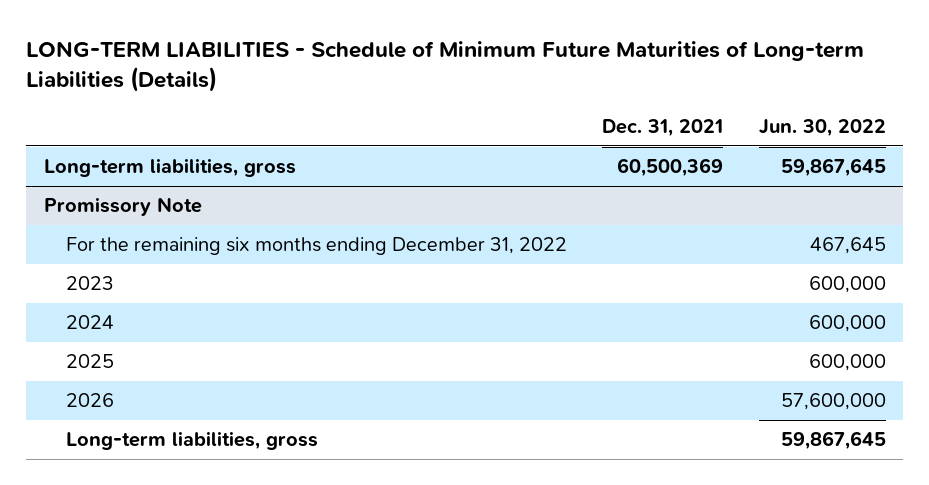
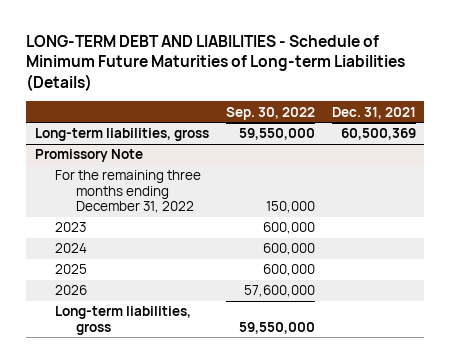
- LONG-TERM LIABILITIES - Schedule of Minimum Future Maturities of Long-term Liabilities (Details)
+ LONG-TERM DEBT AND LIABILITIES - Schedule of Minimum Future Maturities of Long-term Liabilities (Details)
- | Dec. 31, 2021 | Jun. 30, 2022
+ | Sep. 30, 2022 | Dec. 31, 2021
@ Promissory Note
- For the remaining six months ending December 31, 2022 | | 467,645
+ For the remaining three months ending December 31, 2022 | 150,000 |

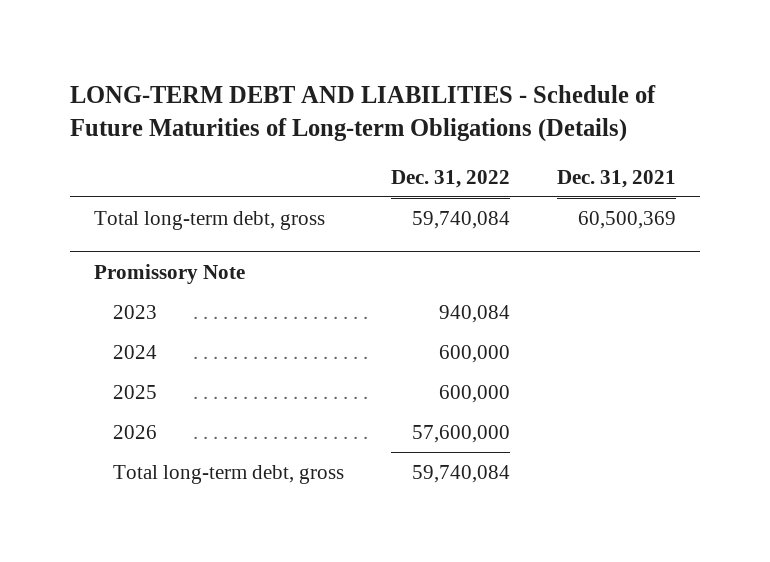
- LONG-TERM DEBT AND LIABILITIES - Schedule of Minimum Future Maturities of Long-term Liabilities (Details)
+ LONG-TERM DEBT AND LIABILITIES - Schedule of Future Maturities of Long-term Obligations (Details)
- | Sep. 30, 2022 | Dec. 31, 2021
+ | Dec. 31, 2022 | Dec. 31, 2021
- Long-term liabilities, gross | 59,550,000 | 60,500,369
+ Total long-term debt, gross | 59,740,084 | 60,500,369
@ Promissory Note
- For the remaining three months ending December 31, 2022 | 150,000 |
- Long-term liabilities, gross | 59,550,000 |
+ Total long-term debt, gross | 59,740,084 |

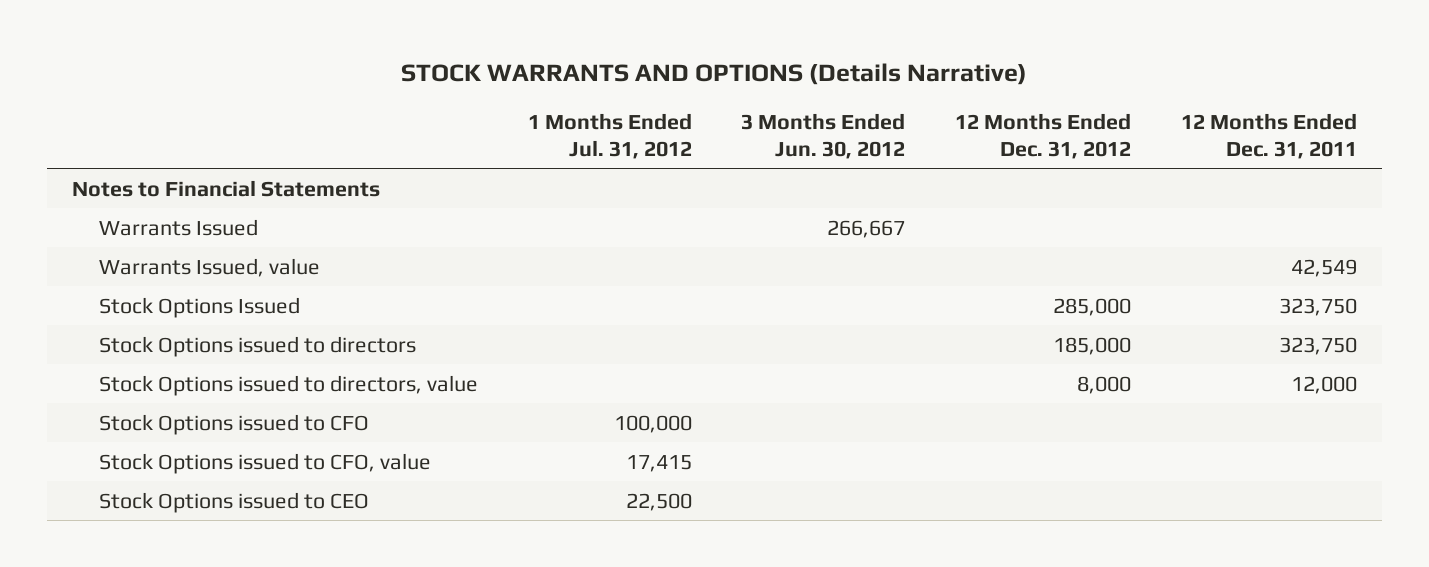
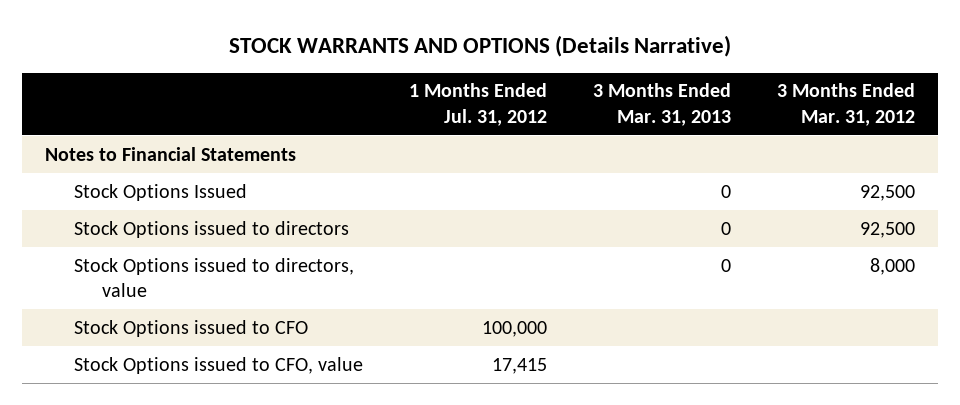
- | 1 Months Ended Jul. 31, 2012 | 3 Months Ended Jun. 30, 2012 | 12 Months Ended Dec. 31, 2012 | 12 Months Ended Dec. 31, 2011
+ | 1 Months Ended Jul. 31, 2012 | 3 Months Ended Mar. 31, 2013 | 3 Months Ended Mar. 31, 2012
- Warrants Issued | | 266,667 | |
- Warrants Issued, value | | | | 42,549
- Stock Options issued to CEO | 22,500 | | |

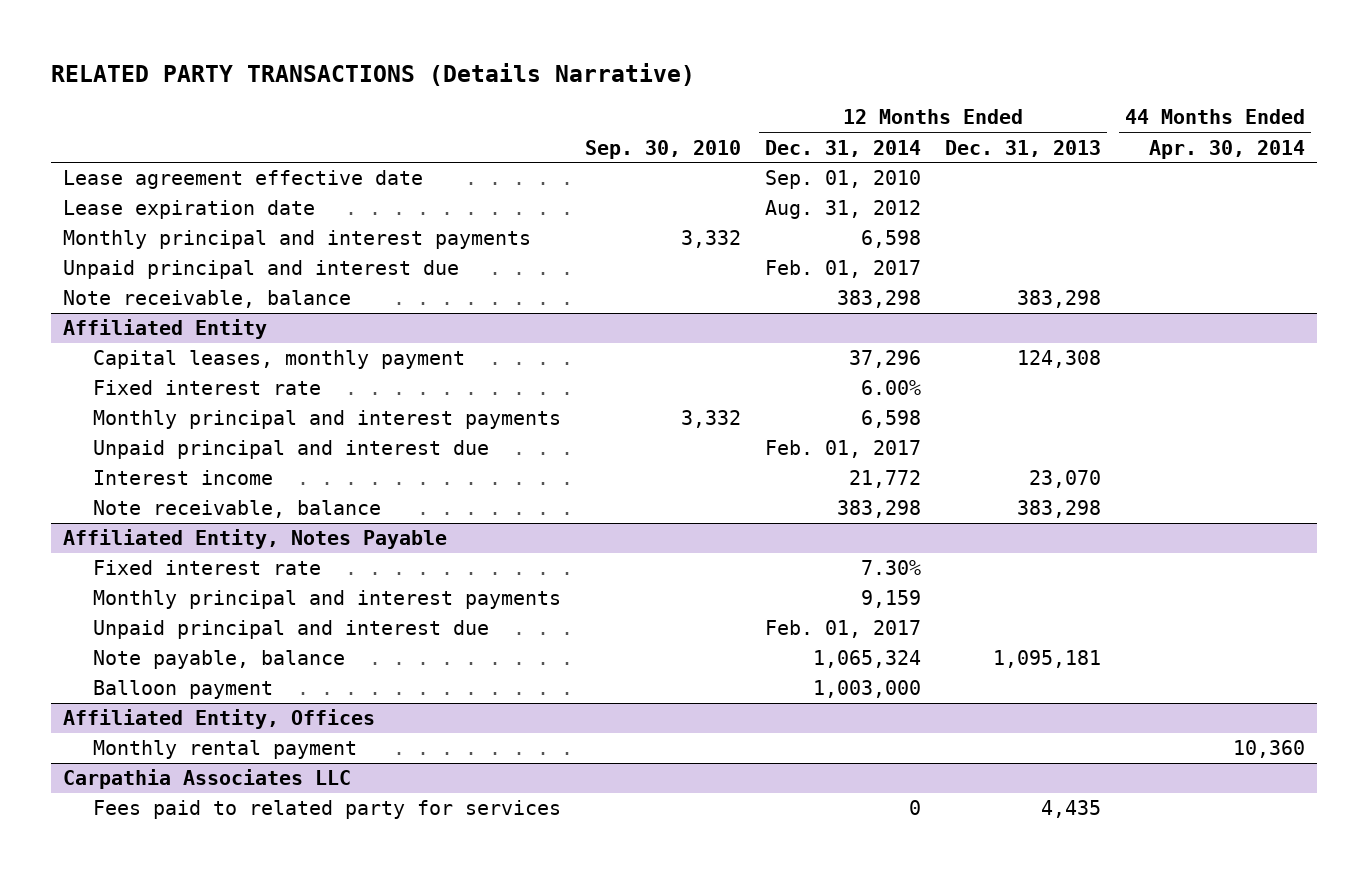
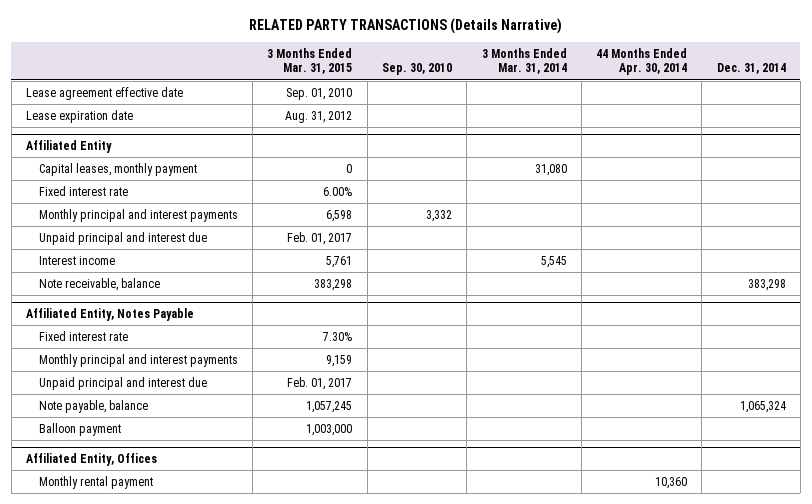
- | Sep. 30, 2010 | 12 Months Ended Dec. 31, 2014 | 12 Months Ended Dec. 31, 2013 | 44 Months Ended Apr. 30, 2014
+ | 3 Months Ended Mar. 31, 2015 | Sep. 30, 2010 | 3 Months Ended Mar. 31, 2014 | 44 Months Ended Apr. 30, 2014 | Dec. 31, 2014
- Monthly principal and interest payments | 3,332 | 6,598 | |
- Unpaid principal and interest due | | Feb. 01, 2017 | |
- Note receivable, balance | | 383,298 | 383,298 |
- Carpathia Associates LLC
- Fees paid to related party for services | | 0 | 4,435 |

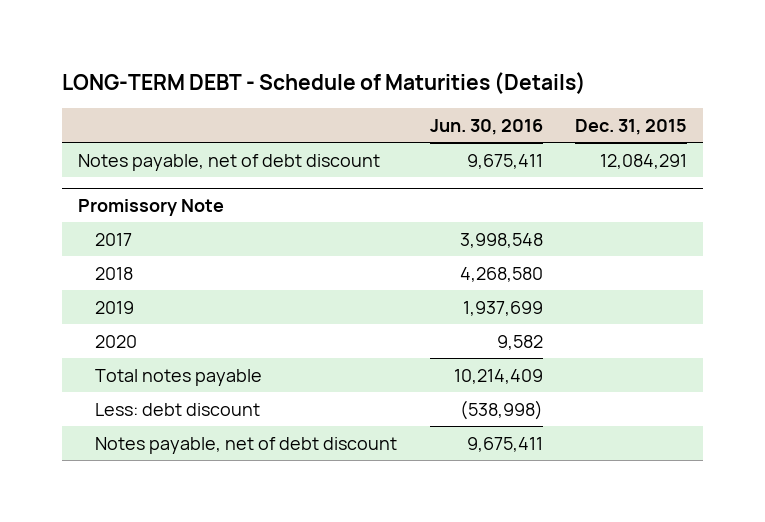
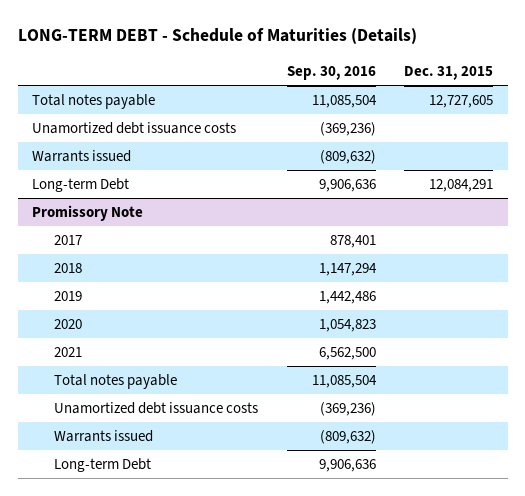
- | Jun. 30, 2016 | Dec. 31, 2015
+ | Sep. 30, 2016 | Dec. 31, 2015
- Notes payable, net of debt discount | 9,675,411 | 12,084,291
+ Total notes payable | 11,085,504 | 12,727,605
+ Unamortized debt issuance costs | (369,236) |
+ Warrants issued | (809,632) |
+ Long-term Debt | 9,906,636 | 12,084,291
@ Promissory Note
+ 2021 | 6,562,500 |
- Less: debt discount | (538,998) |
- Notes payable, net of debt discount | 9,675,411 |
+ Unamortized debt issuance costs | (369,236) |
+ Warrants issued | (809,632) |
+ Long-term Debt | 9,906,636 |

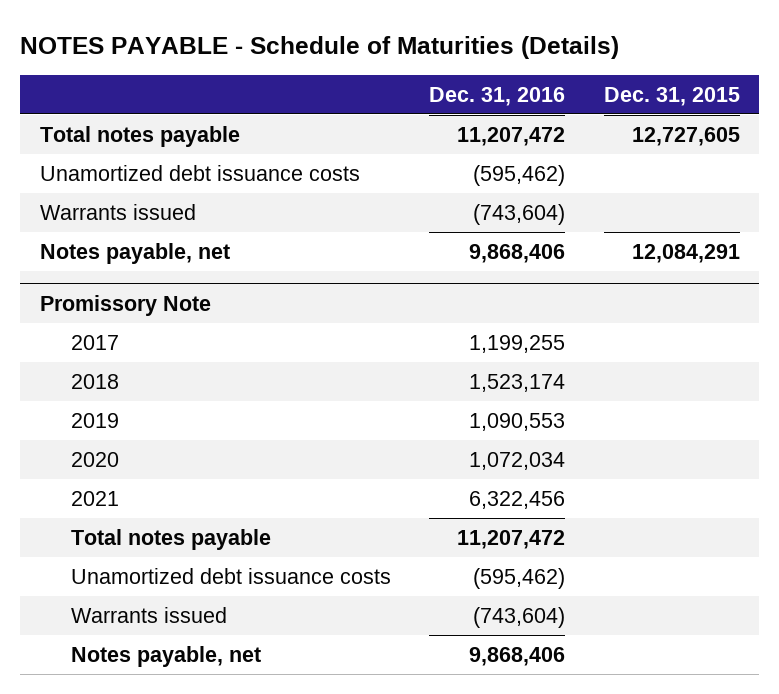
- LONG-TERM DEBT - Schedule of Maturities (Details)
+ NOTES PAYABLE - Schedule of Maturities (Details)
- | Sep. 30, 2016 | Dec. 31, 2015
+ | Dec. 31, 2016 | Dec. 31, 2015
- Long-term Debt | 9,906,636 | 12,084,291
+ Notes payable, net | 9,868,406 | 12,084,291
@ Promissory Note
- Long-term Debt | 9,906,636 |
+ Notes payable, net | 9,868,406 |

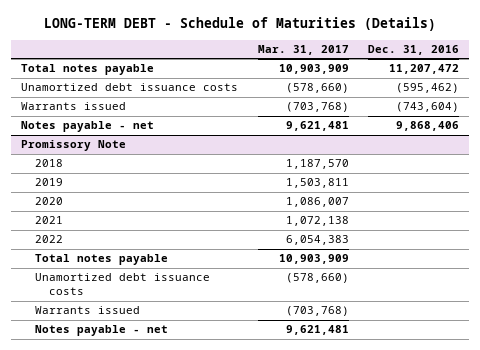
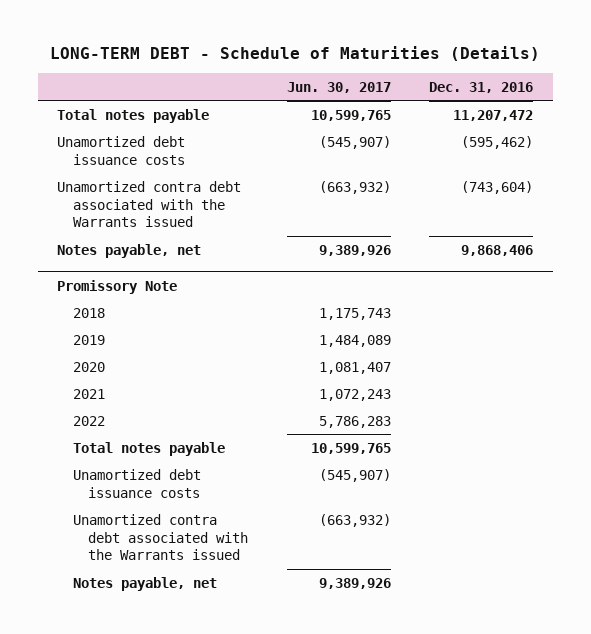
- | Mar. 31, 2017 | Dec. 31, 2016
+ | Jun. 30, 2017 | Dec. 31, 2016
- Warrants issued | (703,768) | (743,604)
- Notes payable - net | 9,621,481 | 9,868,406
+ Unamortized contra debt associated with the Warrants issued | (663,932) | (743,604)
+ Notes payable, net | 9,389,926 | 9,868,406
@ Promissory Note
- Warrants issued | (703,768) |
- Notes payable - net | 9,621,481 |
+ Unamortized contra debt associated with the Warrants issued | (663,932) |
+ Notes payable, net | 9,389,926 |

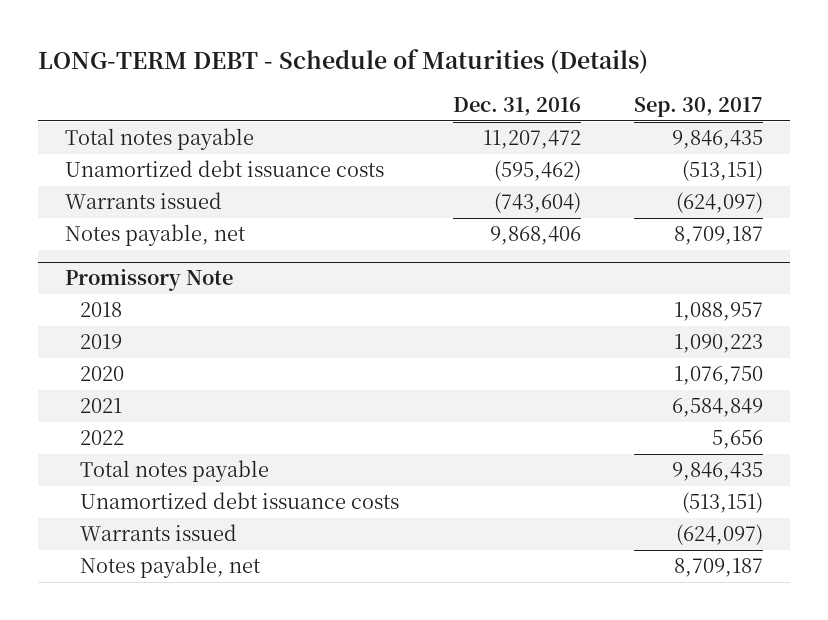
- | Jun. 30, 2017 | Dec. 31, 2016
+ | Dec. 31, 2016 | Sep. 30, 2017
- Unamortized contra debt associated with the Warrants issued | (663,932) | (743,604)
+ Warrants issued | (743,604) | (624,097)
@ Promissory Note
- Unamortized contra debt associated with the Warrants issued | (663,932) |
+ Warrants issued | | (624,097)

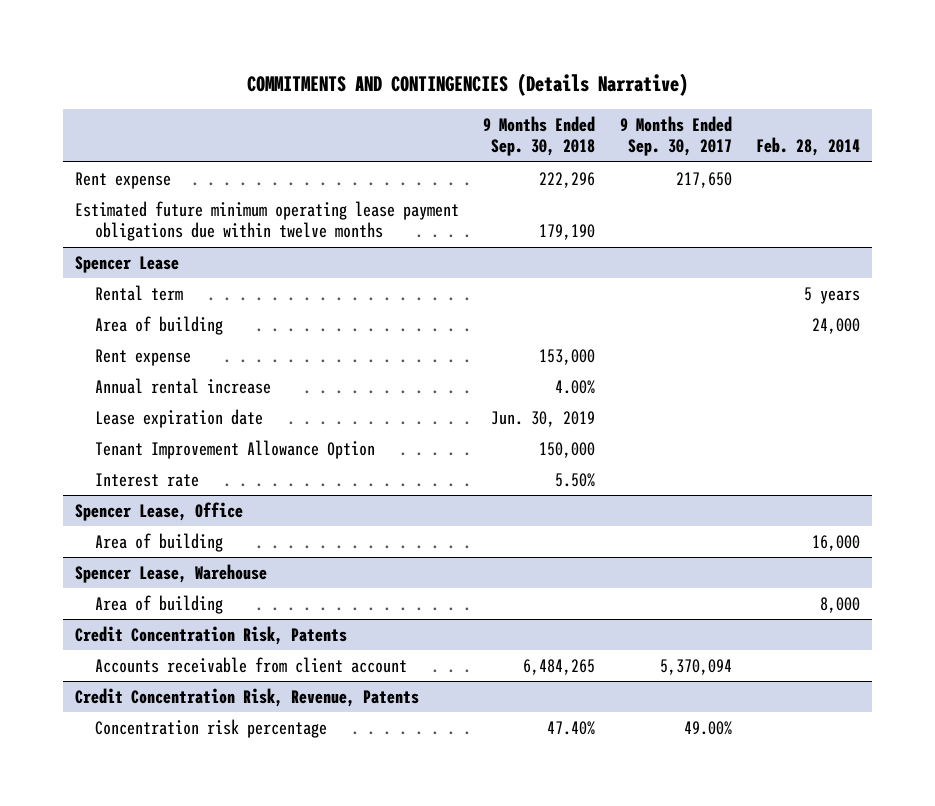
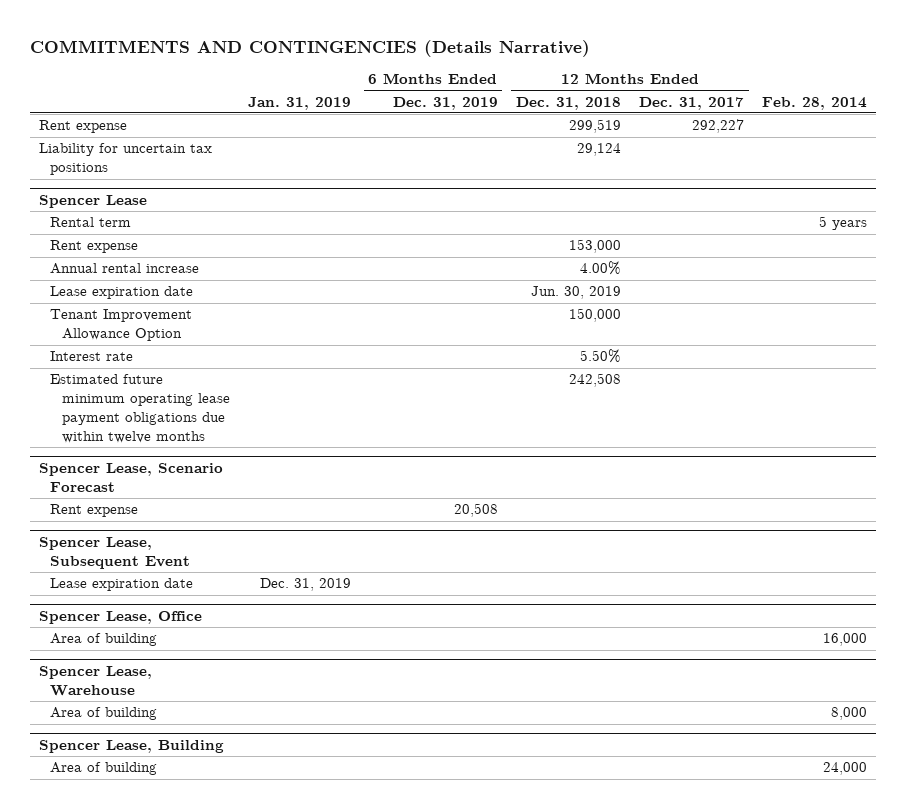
- | 9 Months Ended Sep. 30, 2018 | 9 Months Ended Sep. 30, 2017 | Feb. 28, 2014
+ | Jan. 31, 2019 | 6 Months Ended Dec. 31, 2019 | 12 Months Ended Dec. 31, 2018 | 12 Months Ended Dec. 31, 2017 | Feb. 28, 2014
- Estimated future minimum operating lease payment obligations due within twelve months | 179,190 | |
+ Liability for uncertain tax positions | | | 29,124 | |
@ Spencer Lease
- Area of building | | | 24,000
+ Estimated future minimum operating lease payment obligations due within twelve months | | | 242,508 | |
+ Spencer Lease, Scenario Forecast
+ Rent expense | | 20,508 | | |
+ Spencer Lease, Subsequent Event
+ Lease expiration date | Dec. 31, 2019 | | | |
- Credit Concentration Risk, Patents
- Accounts receivable from client account | 6,484,265 | 5,370,094 |
- Credit Concentration Risk, Revenue, Patents
- Concentration risk percentage | 47.40% | 49.00% |
+ Spencer Lease, Building
+ Area of building | | | | | 24,000

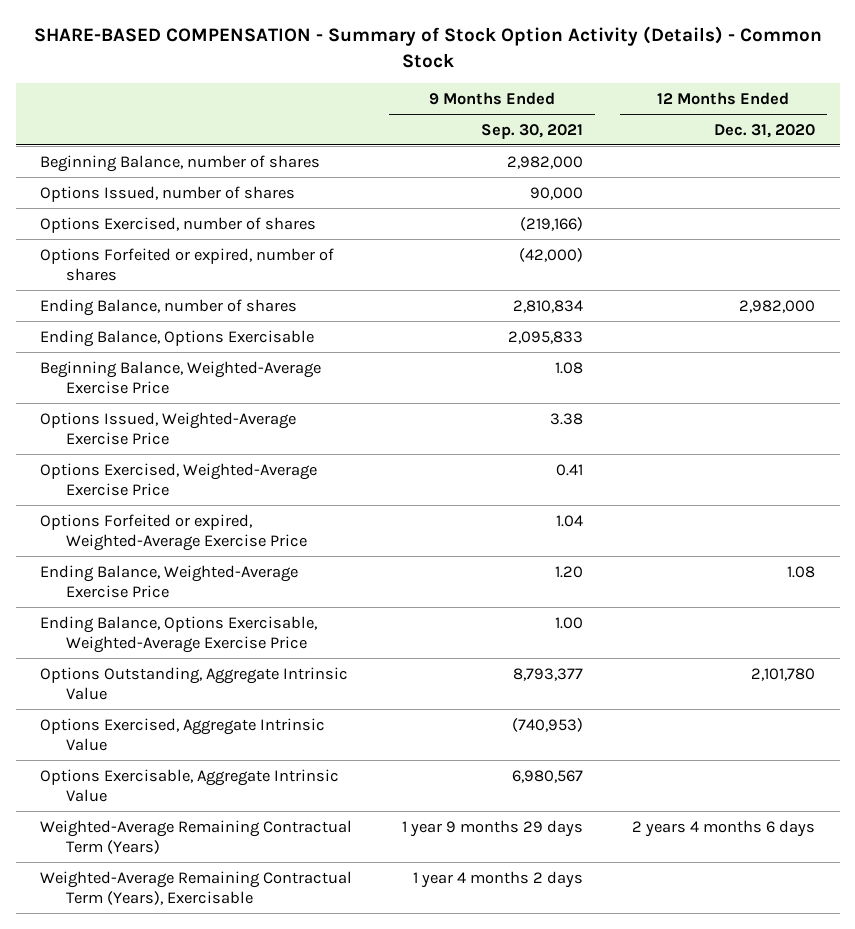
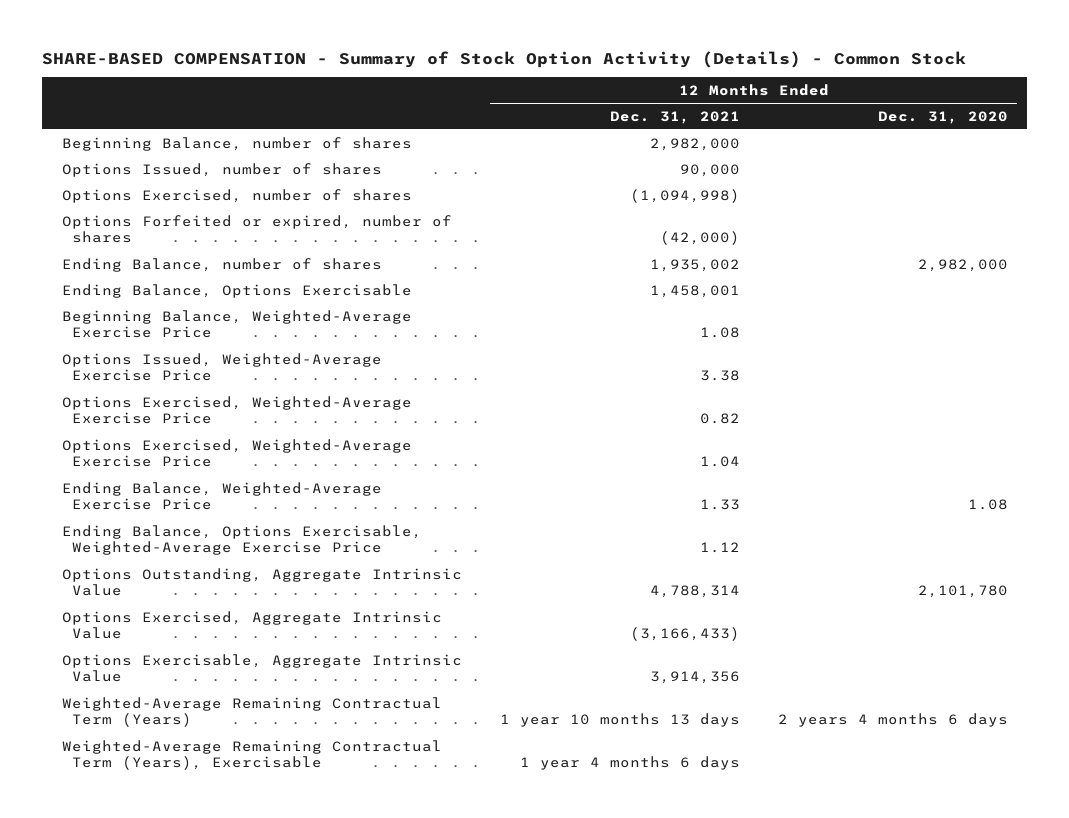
- | 9 Months Ended Sep. 30, 2021 | 12 Months Ended Dec. 31, 2020
+ | 12 Months Ended Dec. 31, 2021 | 12 Months Ended Dec. 31, 2020
- Options Forfeited or expired, Weighted-Average Exercise Price | 1.04 |
+ Options Exercised, Weighted-Average Exercise Price | 1.04 |

